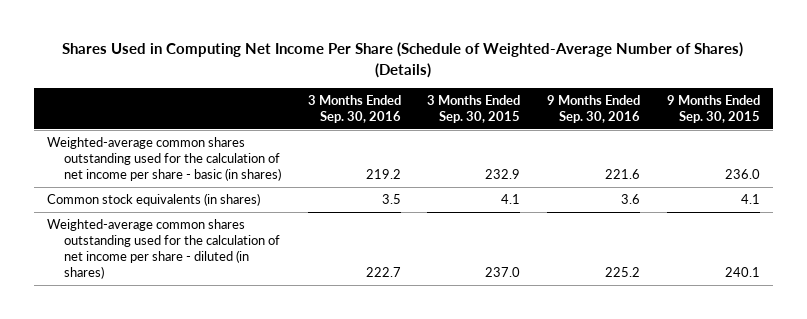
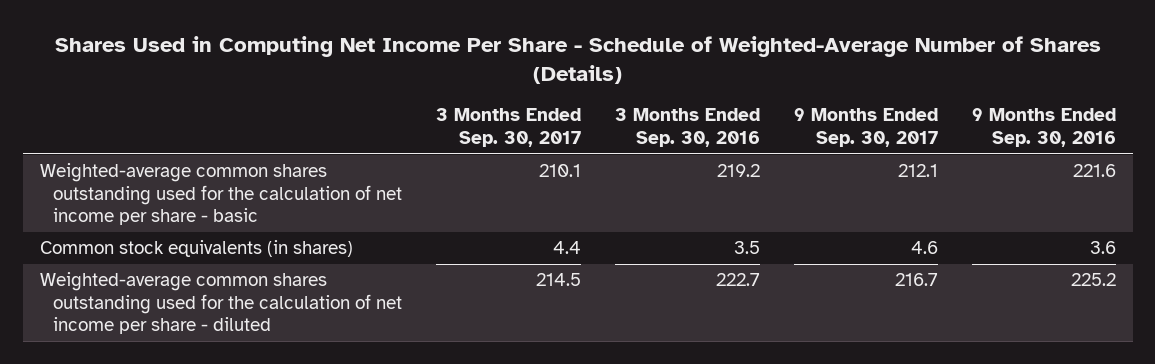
- Shares Used in Computing Net Income Per Share (Schedule of Weighted-Average Number of Shares) (Details)
+ Shares Used in Computing Net Income Per Share - Schedule of Weighted-Average Number of Shares (Details)
- | 3 Months Ended Sep. 30, 2016 | 3 Months Ended Sep. 30, 2015 | 9 Months Ended Sep. 30, 2016 | 9 Months Ended Sep. 30, 2015
+ | 3 Months Ended Sep. 30, 2017 | 3 Months Ended Sep. 30, 2016 | 9 Months Ended Sep. 30, 2017 | 9 Months Ended Sep. 30, 2016
- Weighted-average common shares outstanding used for the calculation of net income per share - basic (in shares) | 219.2 | 232.9 | 221.6 | 236.0
+ Weighted-average common shares outstanding used for the calculation of net income per share - basic | 210.1 | 219.2 | 212.1 | 221.6
- Weighted-average common shares outstanding used for the calculation of net income per share - diluted (in shares) | 222.7 | 237.0 | 225.2 | 240.1
+ Weighted-average common shares outstanding used for the calculation of net income per share - diluted | 214.5 | 222.7 | 216.7 | 225.2

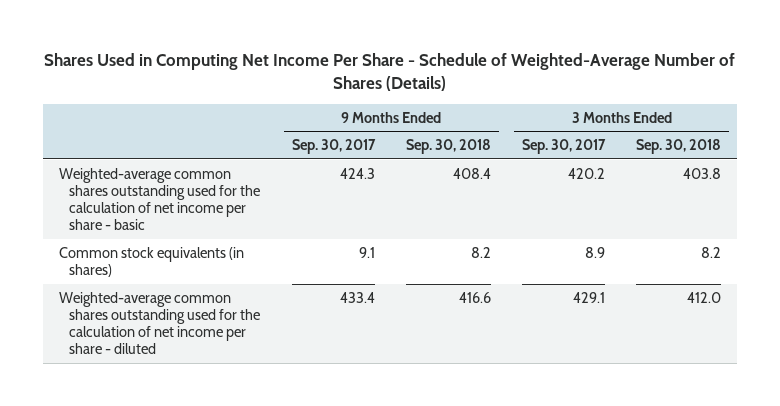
- | 3 Months Ended Sep. 30, 2017 | 3 Months Ended Sep. 30, 2016 | 9 Months Ended Sep. 30, 2017 | 9 Months Ended Sep. 30, 2016
+ | 9 Months Ended Sep. 30, 2017 | 9 Months Ended Sep. 30, 2018 | 3 Months Ended Sep. 30, 2017 | 3 Months Ended Sep. 30, 2018
- Weighted-average common shares outstanding used for the calculation of net income per share - basic | 210.1 | 219.2 | 212.1 | 221.6
- Common stock equivalents (in shares) | 4.4 | 3.5 | 4.6 | 3.6
- Weighted-average common shares outstanding used for the calculation of net income per share - diluted | 214.5 | 222.7 | 216.7 | 225.2
+ Weighted-average common shares outstanding used for the calculation of net income per share - basic | 424.3 | 408.4 | 420.2 | 403.8
+ Common stock equivalents (in shares) | 9.1 | 8.2 | 8.9 | 8.2
+ Weighted-average common shares outstanding used for the calculation of net income per share - diluted | 433.4 | 416.6 | 429.1 | 412.0

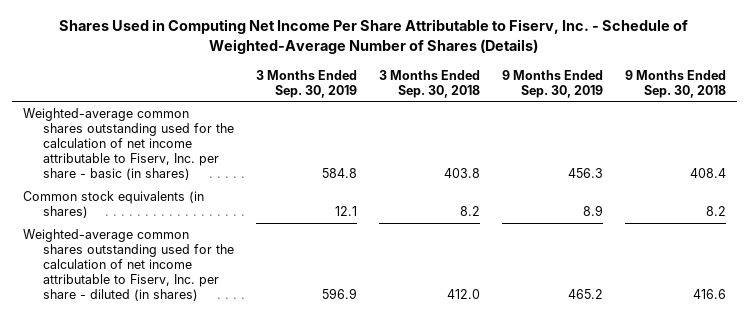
- Shares Used in Computing Net Income Per Share - Schedule of Weighted-Average Number of Shares (Details)
+ Shares Used in Computing Net Income Per Share Attributable to Fiserv, Inc. - Schedule of Weighted-Average Number of Shares (Details)
- | 9 Months Ended Sep. 30, 2017 | 9 Months Ended Sep. 30, 2018 | 3 Months Ended Sep. 30, 2017 | 3 Months Ended Sep. 30, 2018
+ | 3 Months Ended Sep. 30, 2019 | 3 Months Ended Sep. 30, 2018 | 9 Months Ended Sep. 30, 2019 | 9 Months Ended Sep. 30, 2018
- Weighted-average common shares outstanding used for the calculation of net income per share - basic | 424.3 | 408.4 | 420.2 | 403.8
+ Weighted-average common shares outstanding used for the calculation of net income attributable to Fiserv, Inc. per share - basic (in shares) | 584.8 | 403.8 | 456.3 | 408.4
- Weighted-average common shares outstanding used for the calculation of net income per share - diluted | 433.4 | 416.6 | 429.1 | 412.0
+ Weighted-average common shares outstanding used for the calculation of net income attributable to Fiserv, Inc. per share - diluted (in shares) | 596.9 | 412.0 | 465.2 | 416.6

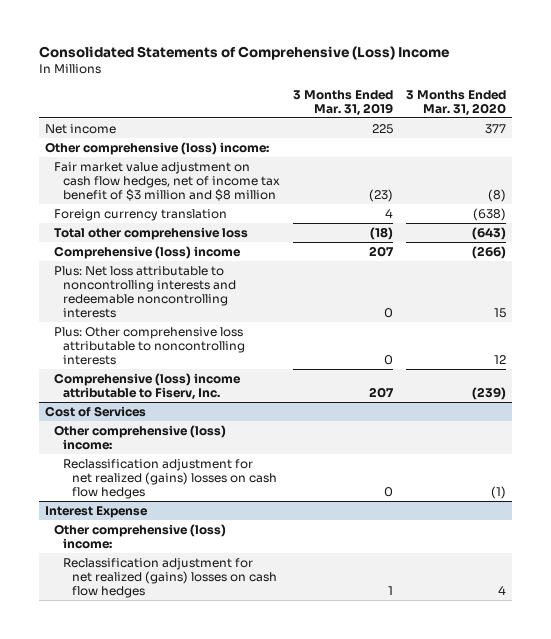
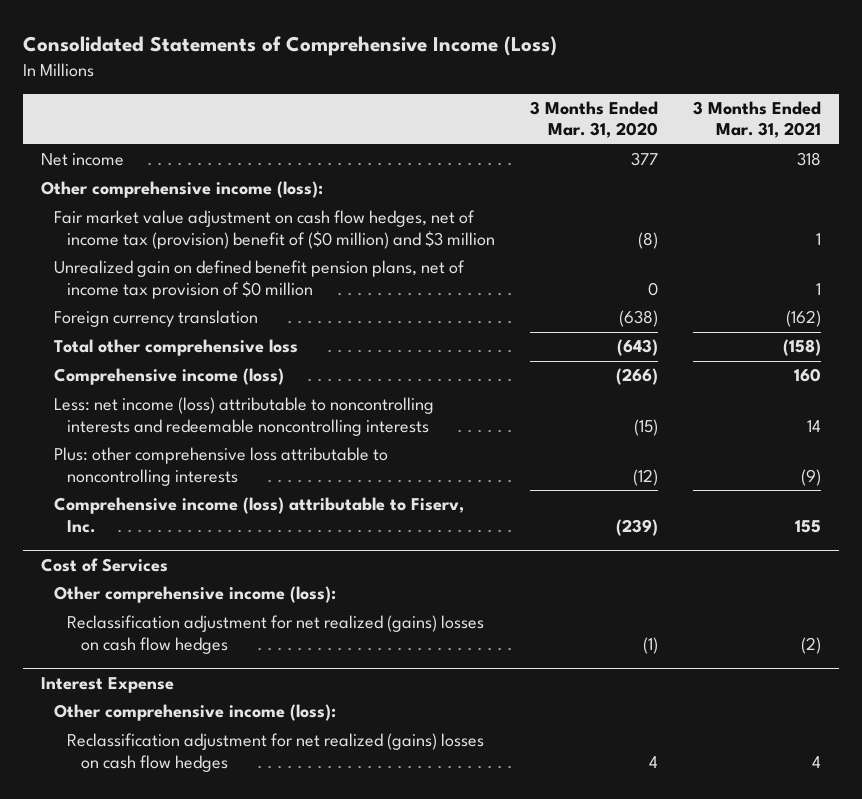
- Consolidated Statements of Comprehensive (Loss) Income
+ Consolidated Statements of Comprehensive Income (Loss)
- | 3 Months Ended Mar. 31, 2019 | 3 Months Ended Mar. 31, 2020
+ | 3 Months Ended Mar. 31, 2020 | 3 Months Ended Mar. 31, 2021
- Other comprehensive (loss) income:
- Fair market value adjustment on cash flow hedges, net of income tax benefit of $3 million and $8 million | (23) | (8)
+ Other comprehensive income (loss):
+ Fair market value adjustment on cash flow hedges, net of income tax (provision) benefit of ($0 million) and $3 million | (8) | 1
+ Unrealized gain on defined benefit pension plans, net of income tax provision of $0 million | 0 | 1
- Comprehensive (loss) income | 207 | (266)
- Plus: Net loss attributable to noncontrolling interests and redeemable noncontrolling interests | 0 | 15
- Plus: Other comprehensive loss attributable to noncontrolling interests | 0 | 12
- Comprehensive (loss) income attributable to Fiserv, Inc. | 207 | (239)
+ Comprehensive income (loss) | (266) | 160
+ Less: net income (loss) attributable to noncontrolling interests and redeemable noncontrolling interests | (15) | 14
+ Plus: other comprehensive loss attributable to noncontrolling interests | (12) | (9)
+ Comprehensive income (loss) attributable to Fiserv, Inc. | (239) | 155
@ Cost of Services
- Other comprehensive (loss) income:
+ Other comprehensive income (loss):
@ Interest Expense
- Other comprehensive (loss) income:
+ Other comprehensive income (loss):

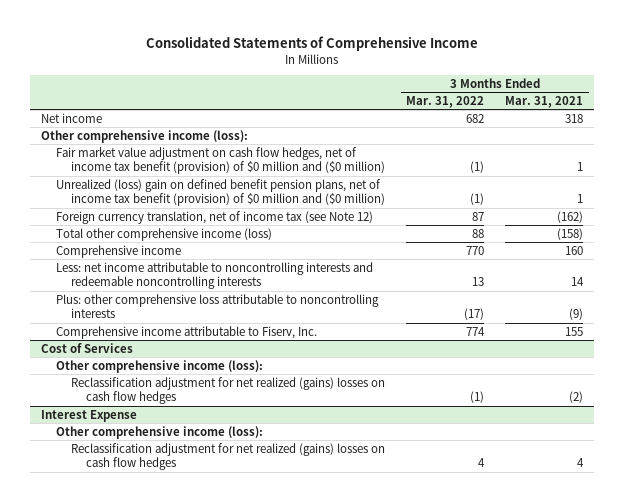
- Consolidated Statements of Comprehensive Income (Loss)
+ Consolidated Statements of Comprehensive Income
- | 3 Months Ended Mar. 31, 2020 | 3 Months Ended Mar. 31, 2021
+ | 3 Months Ended Mar. 31, 2022 | 3 Months Ended Mar. 31, 2021
- Fair market value adjustment on cash flow hedges, net of income tax (provision) benefit of ($0 million) and $3 million | (8) | 1
- Unrealized gain on defined benefit pension plans, net of income tax provision of $0 million | 0 | 1
- Foreign currency translation | (638) | (162)
- Total other comprehensive loss | (643) | (158)
- Comprehensive income (loss) | (266) | 160
- Less: net income (loss) attributable to noncontrolling interests and redeemable noncontrolling interests | (15) | 14
+ Fair market value adjustment on cash flow hedges, net of income tax benefit (provision) of $0 million and ($0 million) | (1) | 1
+ Unrealized (loss) gain on defined benefit pension plans, net of income tax benefit (provision) of $0 million and ($0 million) | (1) | 1
+ Foreign currency translation, net of income tax (see Note 12) | 87 | (162)
+ Total other comprehensive income (loss) | 88 | (158)
+ Comprehensive income | 770 | 160
+ Less: net income attributable to noncontrolling interests and redeemable noncontrolling interests | 13 | 14
- Comprehensive income (loss) attributable to Fiserv, Inc. | (239) | 155
+ Comprehensive income attributable to Fiserv, Inc. | 774 | 155

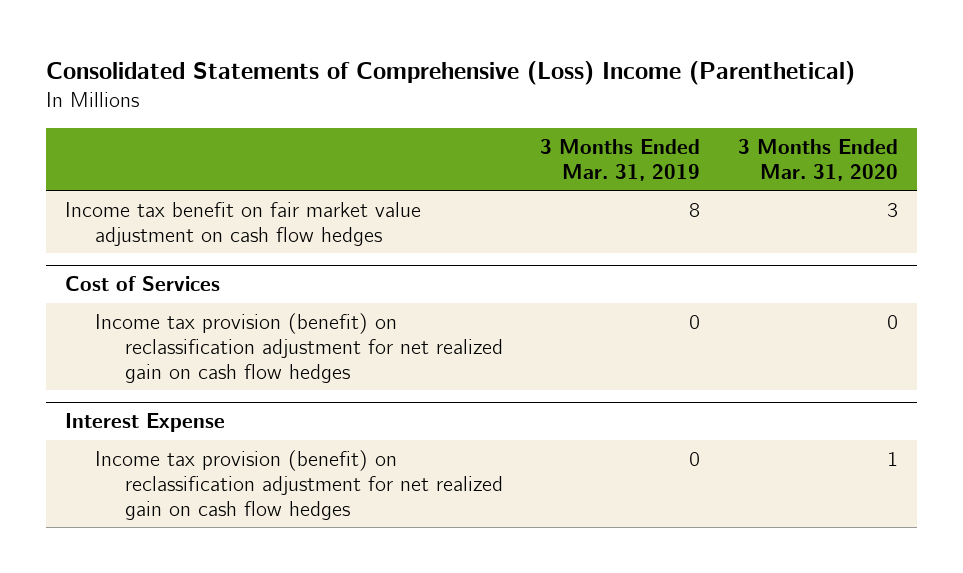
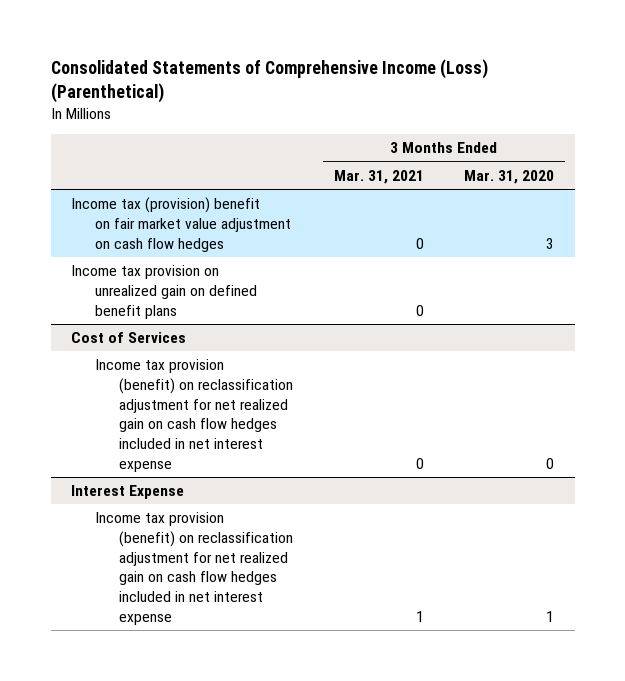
- Consolidated Statements of Comprehensive (Loss) Income (Parenthetical)
+ Consolidated Statements of Comprehensive Income (Loss) (Parenthetical)
- | 3 Months Ended Mar. 31, 2019 | 3 Months Ended Mar. 31, 2020
+ | 3 Months Ended Mar. 31, 2021 | 3 Months Ended Mar. 31, 2020
- Income tax benefit on fair market value adjustment on cash flow hedges | 8 | 3
+ Income tax (provision) benefit on fair market value adjustment on cash flow hedges | 0 | 3
+ Income tax provision on unrealized gain on defined benefit plans | 0 |
@ Cost of Services
- Income tax provision (benefit) on reclassification adjustment for net realized gain on cash flow hedges | 0 | 0
+ Income tax provision (benefit) on reclassification adjustment for net realized gain on cash flow hedges included in net interest expense | 0 | 0
@ Interest Expense
- Income tax provision (benefit) on reclassification adjustment for net realized gain on cash flow hedges | 0 | 1
+ Income tax provision (benefit) on reclassification adjustment for net realized gain on cash flow hedges included in net interest expense | 1 | 1

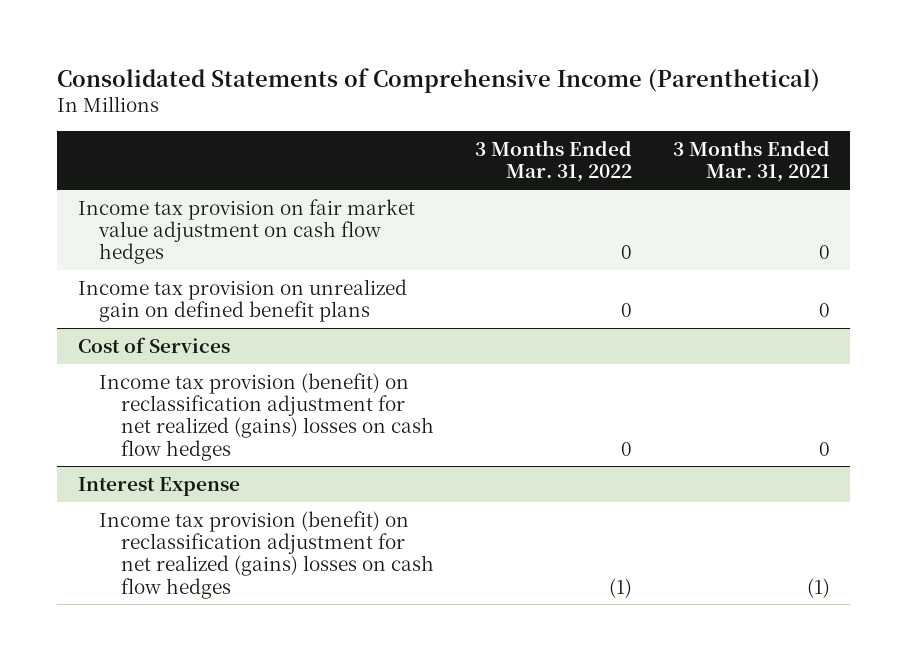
- Consolidated Statements of Comprehensive Income (Loss) (Parenthetical)
+ Consolidated Statements of Comprehensive Income (Parenthetical)
- | 3 Months Ended Mar. 31, 2021 | 3 Months Ended Mar. 31, 2020
+ | 3 Months Ended Mar. 31, 2022 | 3 Months Ended Mar. 31, 2021
- Income tax (provision) benefit on fair market value adjustment on cash flow hedges | 0 | 3
+ Income tax provision on fair market value adjustment on cash flow hedges | 0 | 0
@ Cost of Services
- Income tax provision (benefit) on reclassification adjustment for net realized gain on cash flow hedges included in net interest expense | 0 | 0
+ Income tax provision (benefit) on reclassification adjustment for net realized (gains) losses on cash flow hedges | 0 | 0
@ Interest Expense
- Income tax provision (benefit) on reclassification adjustment for net realized gain on cash flow hedges included in net interest expense | 1 | 1
+ Income tax provision (benefit) on reclassification adjustment for net realized (gains) losses on cash flow hedges | (1) | (1)

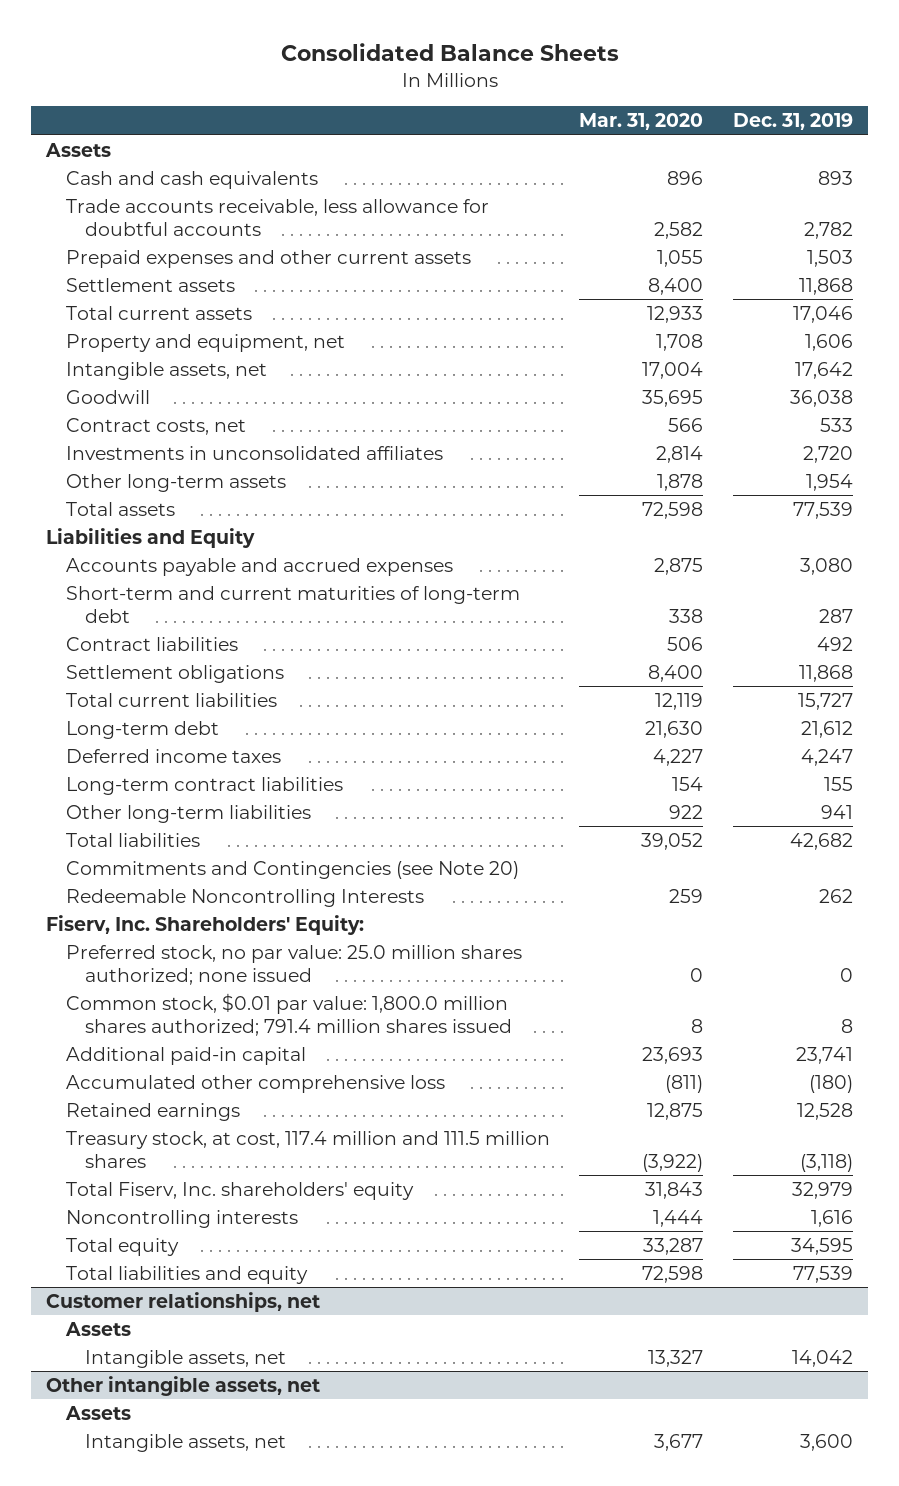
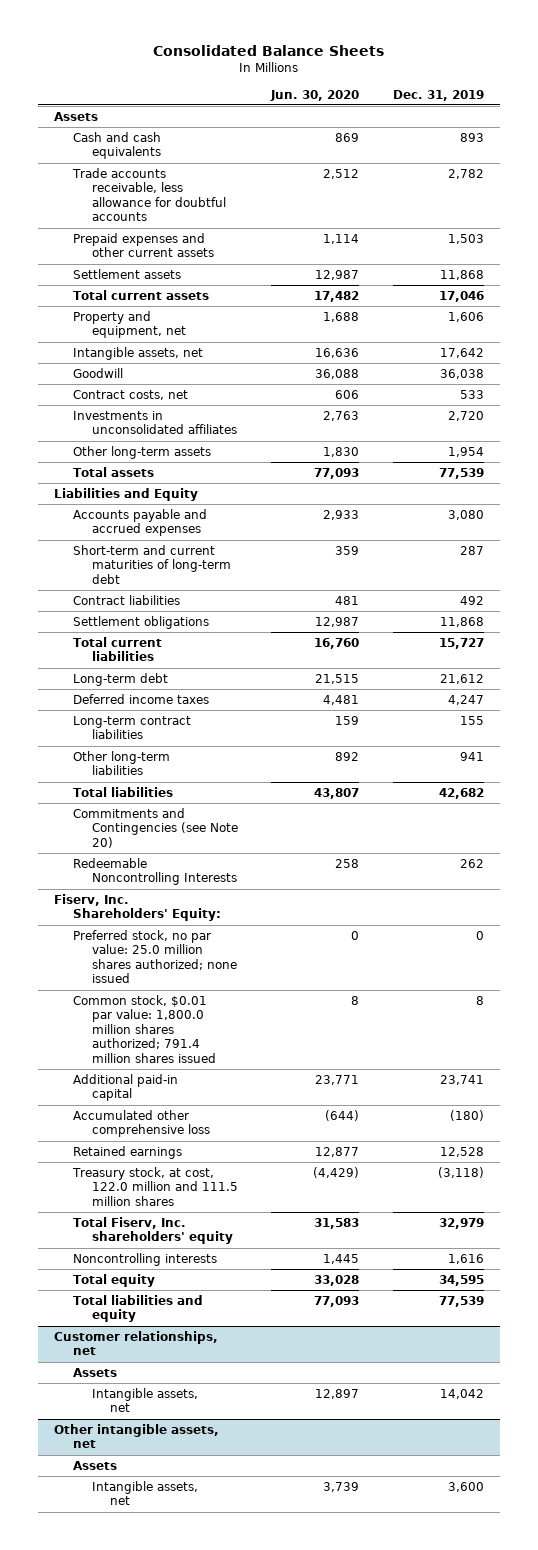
- | Mar. 31, 2020 | Dec. 31, 2019
+ | Jun. 30, 2020 | Dec. 31, 2019
- Treasury stock, at cost, 117.4 million and 111.5 million shares | (3,922) | (3,118)
+ Treasury stock, at cost, 122.0 million and 111.5 million shares | (4,429) | (3,118)

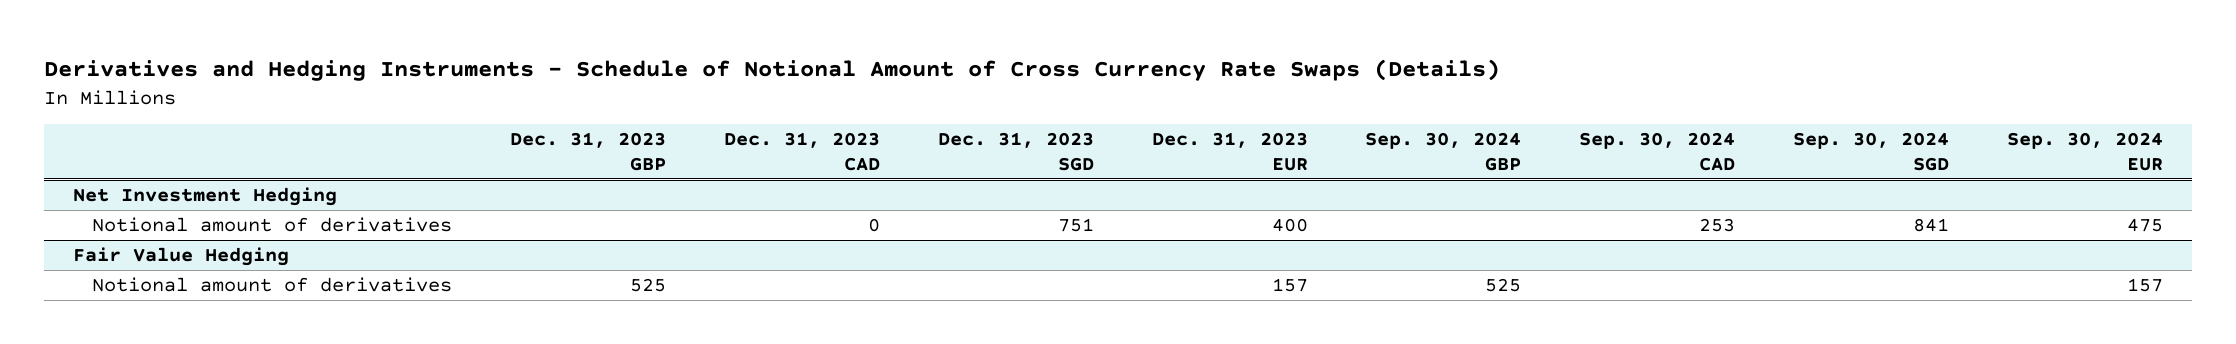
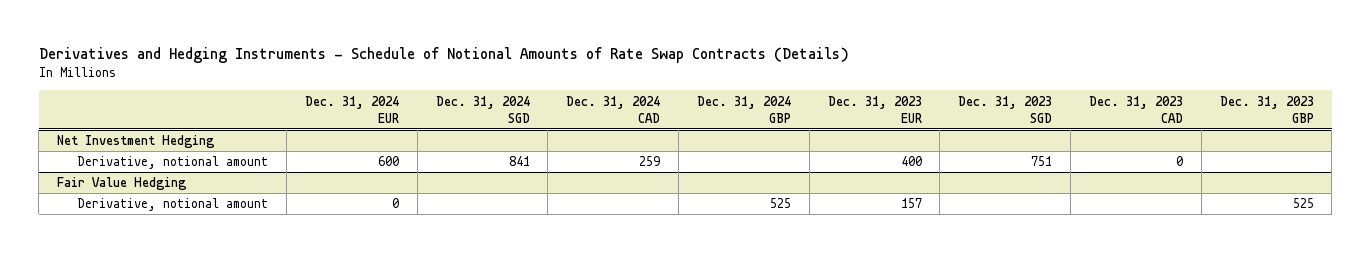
- Derivatives and Hedging Instruments - Schedule of Notional Amount of Cross Currency Rate Swaps (Details)
+ Derivatives and Hedging Instruments - Schedule of Notional Amounts of Rate Swap Contracts (Details)
- | Dec. 31, 2023 GBP | Dec. 31, 2023 CAD | Dec. 31, 2023 SGD | Dec. 31, 2023 EUR | Sep. 30, 2024 GBP | Sep. 30, 2024 CAD | Sep. 30, 2024 SGD | Sep. 30, 2024 EUR
+ | Dec. 31, 2024 EUR | Dec. 31, 2024 SGD | Dec. 31, 2024 CAD | Dec. 31, 2024 GBP | Dec. 31, 2023 EUR | Dec. 31, 2023 SGD | Dec. 31, 2023 CAD | Dec. 31, 2023 GBP
@ Net Investment Hedging
- Notional amount of derivatives | | 0 | 751 | 400 | | 253 | 841 | 475
+ Derivative, notional amount | 600 | 841 | 259 | | 400 | 751 | 0 |
@ Fair Value Hedging
- Notional amount of derivatives | 525 | | | 157 | 525 | | | 157
+ Derivative, notional amount | 0 | | | 525 | 157 | | | 525

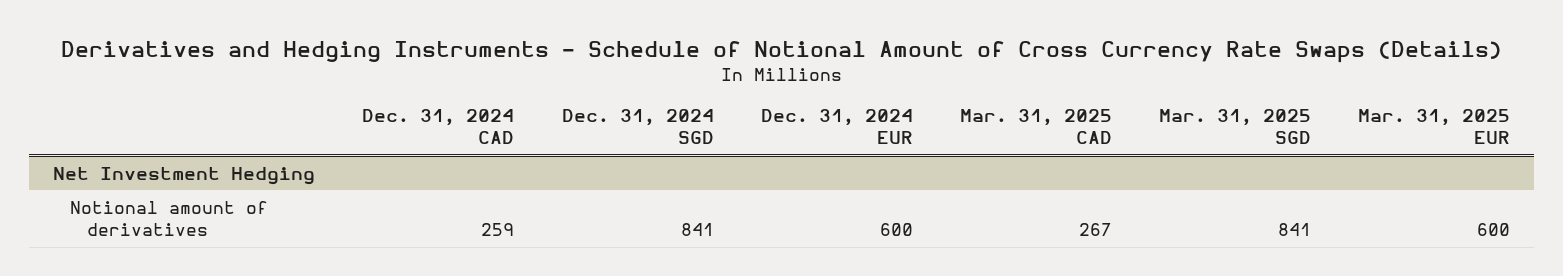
- Derivatives and Hedging Instruments - Schedule of Notional Amounts of Rate Swap Contracts (Details)
+ Derivatives and Hedging Instruments - Schedule of Notional Amount of Cross Currency Rate Swaps (Details)
- | Dec. 31, 2024 EUR | Dec. 31, 2024 SGD | Dec. 31, 2024 CAD | Dec. 31, 2024 GBP | Dec. 31, 2023 EUR | Dec. 31, 2023 SGD | Dec. 31, 2023 CAD | Dec. 31, 2023 GBP
+ | Dec. 31, 2024 CAD | Dec. 31, 2024 SGD | Dec. 31, 2024 EUR | Mar. 31, 2025 CAD | Mar. 31, 2025 SGD | Mar. 31, 2025 EUR
@ Net Investment Hedging
- Derivative, notional amount | 600 | 841 | 259 | | 400 | 751 | 0 |
- Fair Value Hedging
- Derivative, notional amount | 0 | | | 525 | 157 | | | 525
@ Net Investment Hedging
+ Notional amount of derivatives | 259 | 841 | 600 | 267 | 841 | 600

